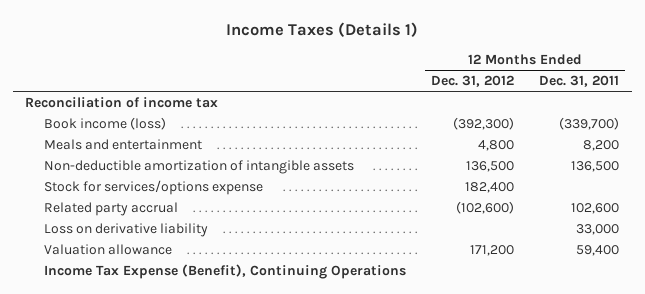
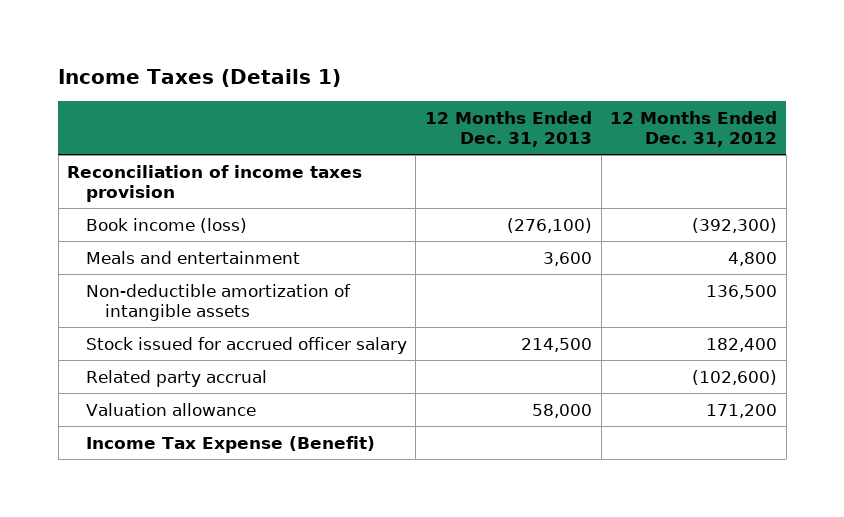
- | 12 Months Ended Dec. 31, 2012 | 12 Months Ended Dec. 31, 2011
+ | 12 Months Ended Dec. 31, 2013 | 12 Months Ended Dec. 31, 2012
- Reconciliation of income tax
+ Reconciliation of income taxes provision
- Stock for services/options expense | 182,400 |
+ Stock issued for accrued officer salary | 214,500 | 182,400
- Loss on derivative liability | | 33,000
- Income Tax Expense (Benefit), Continuing Operations
+ Income Tax Expense (Benefit)

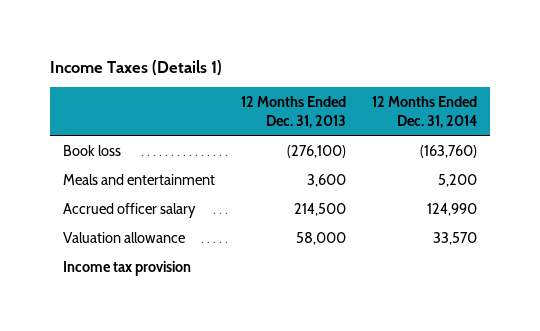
- | 12 Months Ended Dec. 31, 2013 | 12 Months Ended Dec. 31, 2012
+ | 12 Months Ended Dec. 31, 2013 | 12 Months Ended Dec. 31, 2014
- Reconciliation of income taxes provision
- Book income (loss) | (276,100) | (392,300)
+ Book loss | (276,100) | (163,760)
- Non-deductible amortization of intangible assets | | 136,500
- Stock issued for accrued officer salary | 214,500 | 182,400
- Related party accrual | | (102,600)
+ Accrued officer salary | 214,500 | 124,990
- Income Tax Expense (Benefit)
+ Income tax provision

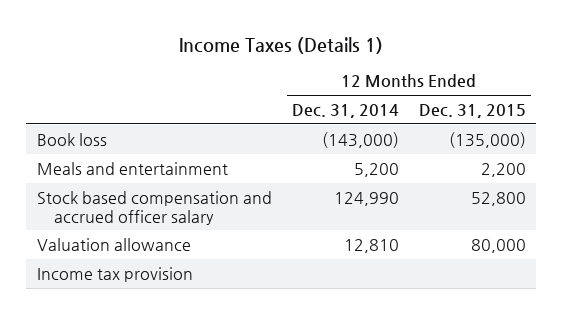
- | 12 Months Ended Dec. 31, 2013 | 12 Months Ended Dec. 31, 2014
+ | 12 Months Ended Dec. 31, 2014 | 12 Months Ended Dec. 31, 2015
- Book loss | (276,100) | (163,760)
+ Book loss | (143,000) | (135,000)
- Accrued officer salary | 214,500 | 124,990
- Valuation allowance | 58,000 | 33,570
+ Stock based compensation and accrued officer salary | 124,990 | 52,800
+ Valuation allowance | 12,810 | 80,000

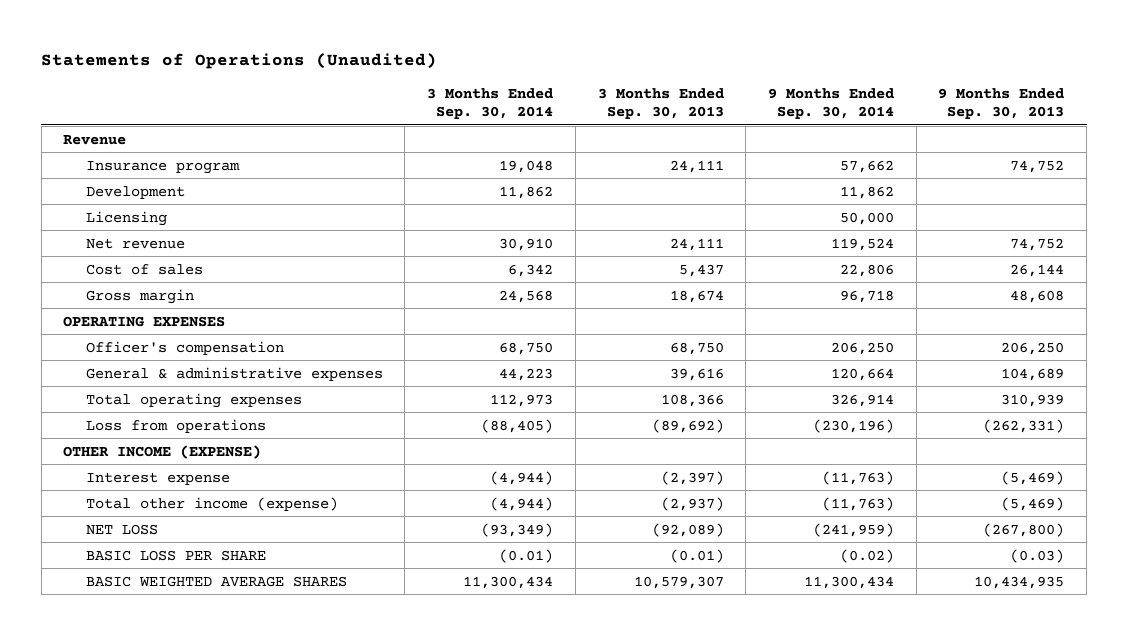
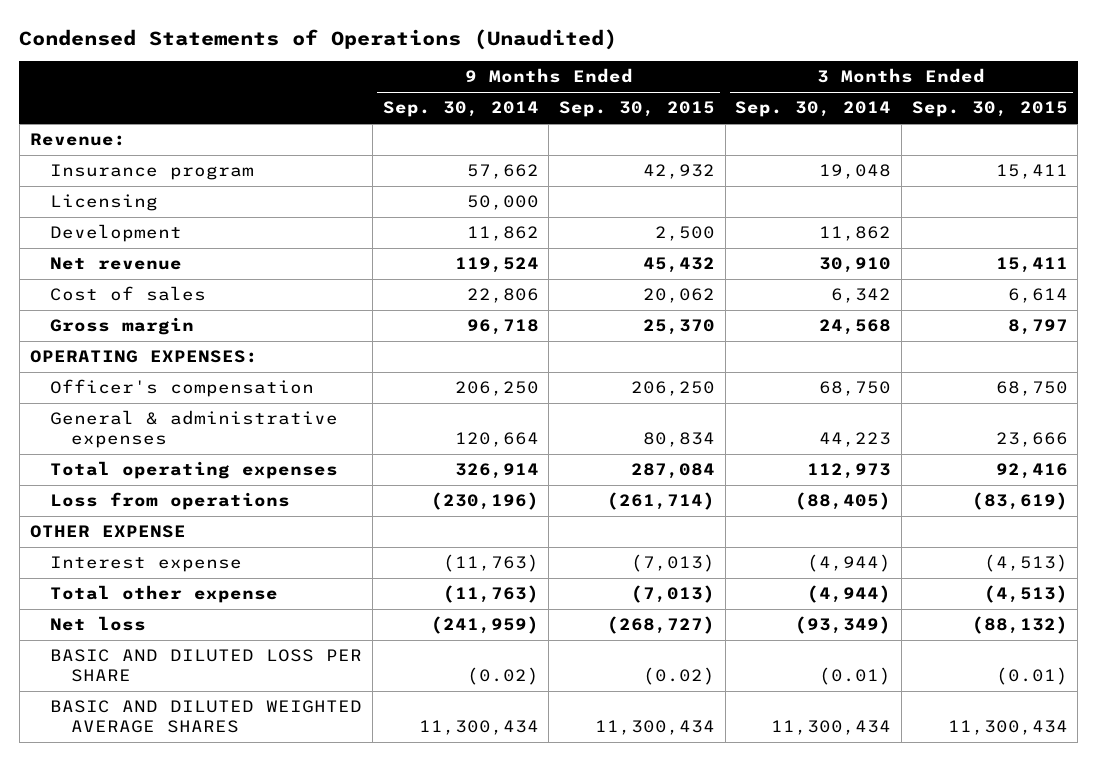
- Statements of Operations (Unaudited)
+ Condensed Statements of Operations (Unaudited)
- | 3 Months Ended Sep. 30, 2014 | 3 Months Ended Sep. 30, 2013 | 9 Months Ended Sep. 30, 2014 | 9 Months Ended Sep. 30, 2013
+ | 9 Months Ended Sep. 30, 2014 | 9 Months Ended Sep. 30, 2015 | 3 Months Ended Sep. 30, 2014 | 3 Months Ended Sep. 30, 2015
- Revenue
+ Revenue:
moved down: Development | 11,862 | 2,500 | 11,862 |
- OPERATING EXPENSES
+ OPERATING EXPENSES:
- OTHER INCOME (EXPENSE)
+ OTHER EXPENSE
- Total other income (expense) | (4,944) | (2,937) | (11,763) | (5,469)
- NET LOSS | (93,349) | (92,089) | (241,959) | (267,800)
- BASIC LOSS PER SHARE | (0.01) | (0.01) | (0.02) | (0.03)
- BASIC WEIGHTED AVERAGE SHARES | 11,300,434 | 10,579,307 | 11,300,434 | 10,434,935
+ Total other expense | (11,763) | (7,013) | (4,944) | (4,513)
+ Net loss | (241,959) | (268,727) | (93,349) | (88,132)
+ BASIC AND DILUTED LOSS PER SHARE | (0.02) | (0.02) | (0.01) | (0.01)
+ BASIC AND DILUTED WEIGHTED AVERAGE SHARES | 11,300,434 | 11,300,434 | 11,300,434 | 11,300,434

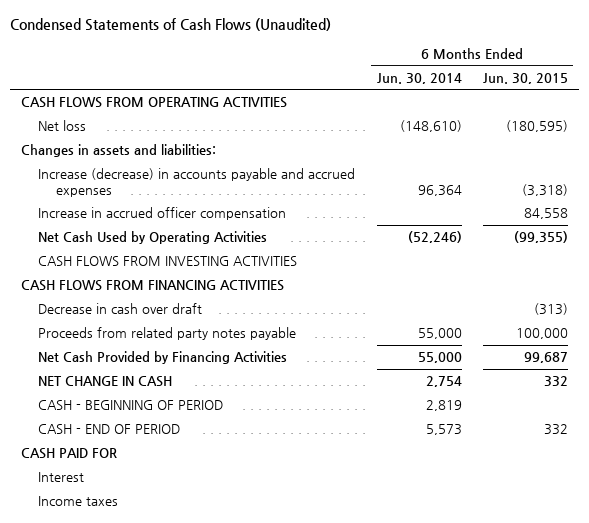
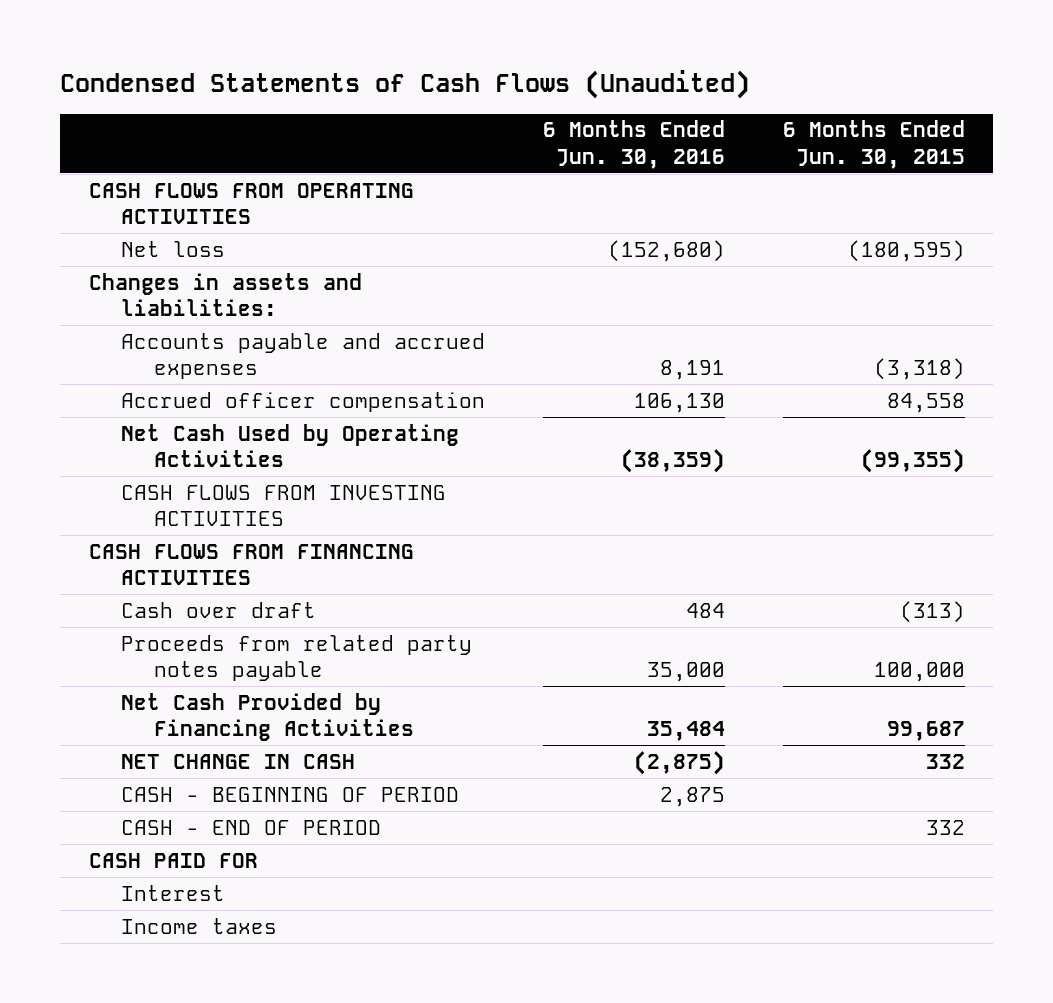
- | 6 Months Ended Jun. 30, 2014 | 6 Months Ended Jun. 30, 2015
+ | 6 Months Ended Jun. 30, 2016 | 6 Months Ended Jun. 30, 2015
- Increase (decrease) in accounts payable and accrued expenses | 96,364 | (3,318)
- Increase in accrued officer compensation | | 84,558
+ Accounts payable and accrued expenses | 8,191 | (3,318)
+ Accrued officer compensation | 106,130 | 84,558
- Decrease in cash over draft | | (313)
+ Cash over draft | 484 | (313)

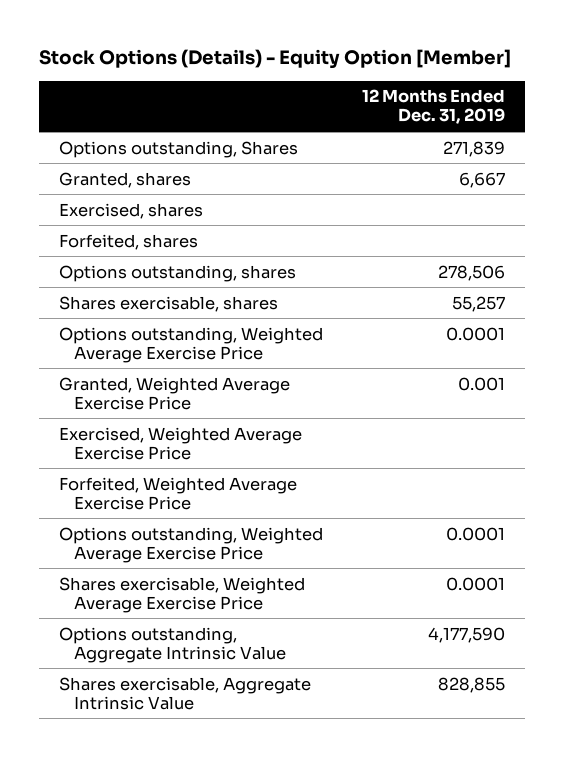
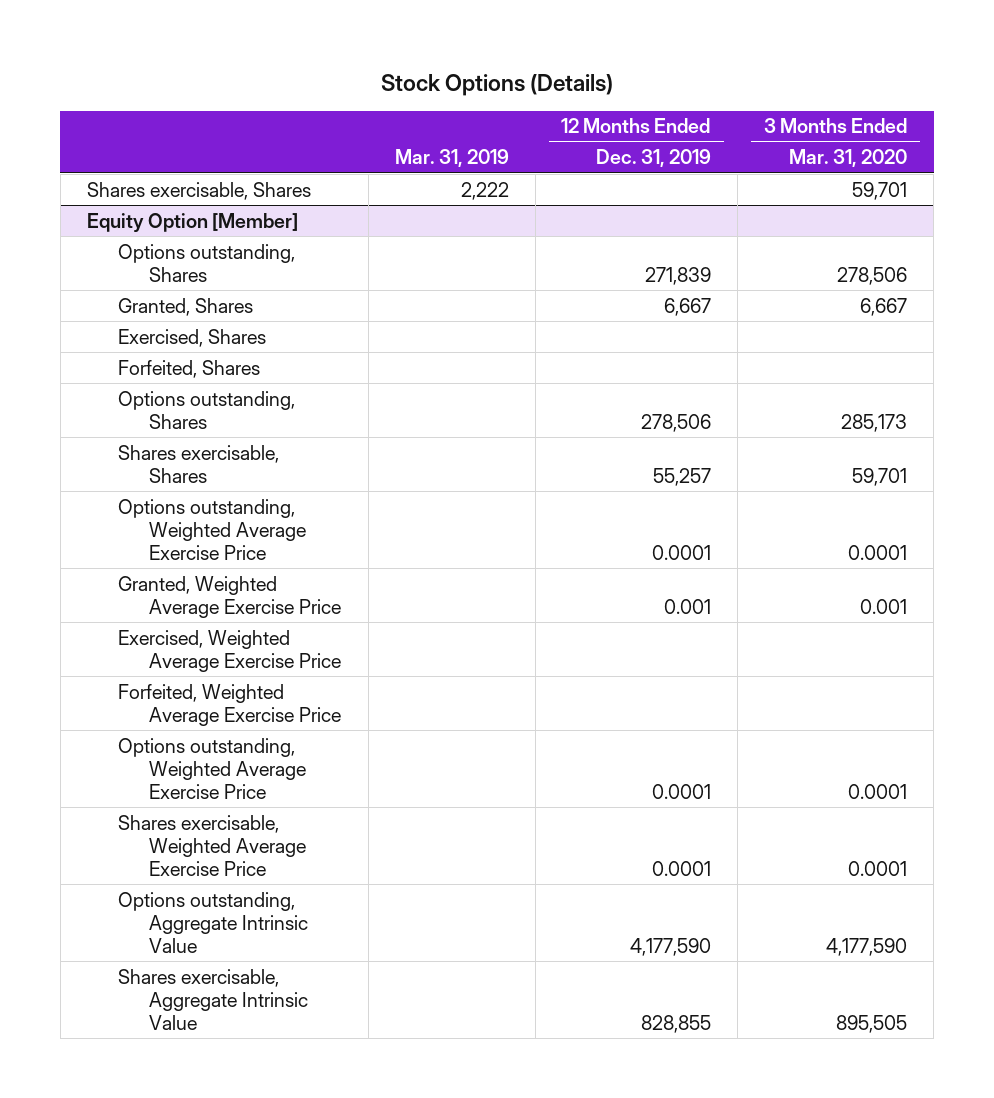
- Stock Options (Details) - Equity Option [Member]
+ Stock Options (Details)
- | 12 Months Ended Dec. 31, 2019
+ | Mar. 31, 2019 | 12 Months Ended Dec. 31, 2019 | 3 Months Ended Mar. 31, 2020
+ Shares exercisable, Shares | 2,222 | | 59,701
+ Equity Option [Member]
- Granted, shares | 6,667
- Exercised, shares
- Forfeited, shares
- Options outstanding, shares | 278,506
- Shares exercisable, shares | 55,257
+ Granted, Shares | | 6,667 | 6,667
+ Exercised, Shares
+ Forfeited, Shares
+ Options outstanding, Shares | | 278,506 | 285,173
+ Shares exercisable, Shares | | 55,257 | 59,701

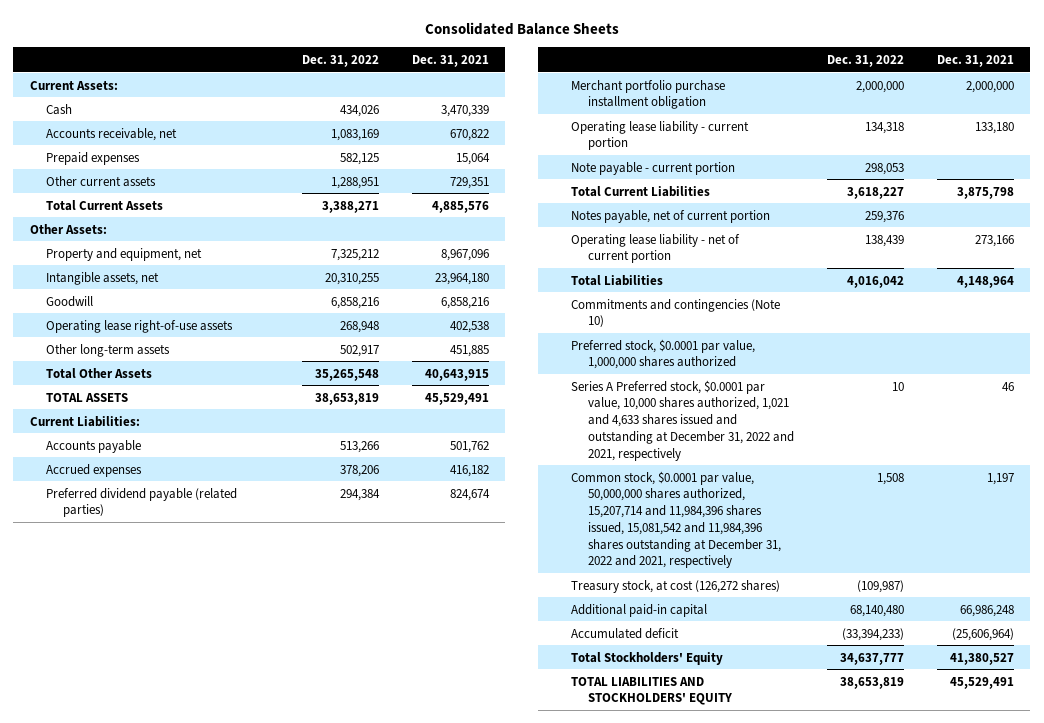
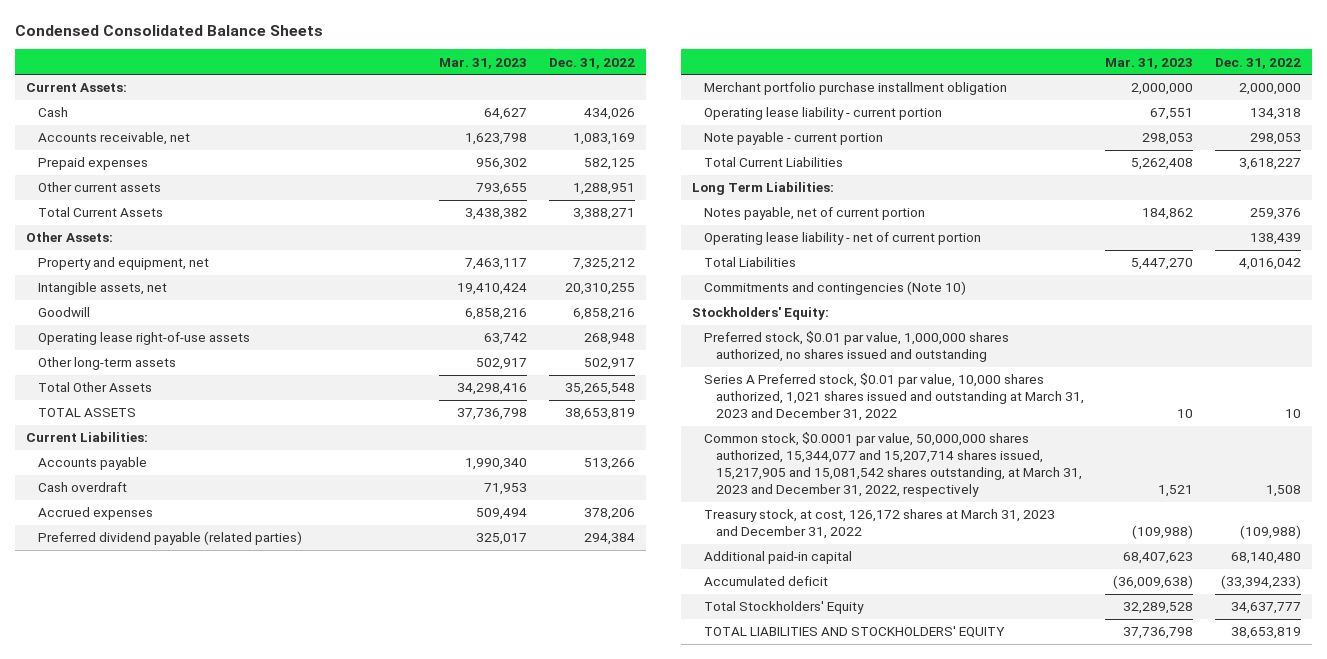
- Consolidated Balance Sheets
+ Condensed Consolidated Balance Sheets
- | Dec. 31, 2022 | Dec. 31, 2021
+ | Mar. 31, 2023 | Dec. 31, 2022
+ Cash overdraft | 71,953 |
+ Long Term Liabilities:
- Preferred stock, $0.0001 par value, 1,000,000 shares authorized
- Series A Preferred stock, $0.0001 par value, 10,000 shares authorized, 1,021 and 4,633 shares issued and outstanding at December 31, 2022 and 2021, respectively | 10 | 46
- Common stock, $0.0001 par value, 50,000,000 shares authorized, 15,207,714 and 11,984,396 shares issued, 15,081,542 and 11,984,396 shares outstanding at December 31, 2022 and 2021, respectively | 1,508 | 1,197
- Treasury stock, at cost (126,272 shares) | (109,987) |
+ Stockholders' Equity:
+ Preferred stock, $0.01 par value, 1,000,000 shares authorized, no shares issued and outstanding
+ Series A Preferred stock, $0.01 par value, 10,000 shares authorized, 1,021 shares issued and outstanding at March 31, 2023 and December 31, 2022 | 10 | 10
+ Common stock, $0.0001 par value, 50,000,000 shares authorized, 15,344,077 and 15,207,714 shares issued, 15,217,905 and 15,081,542 shares outstanding, at March 31, 2023 and December 31, 2022, respectively | 1,521 | 1,508
+ Treasury stock, at cost, 126,172 shares at March 31, 2023 and December 31, 2022 | (109,988) | (109,988)

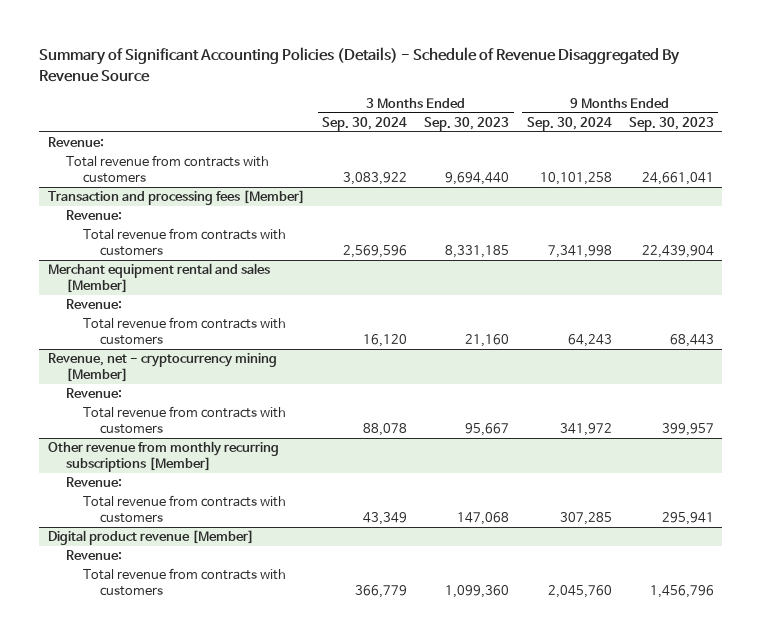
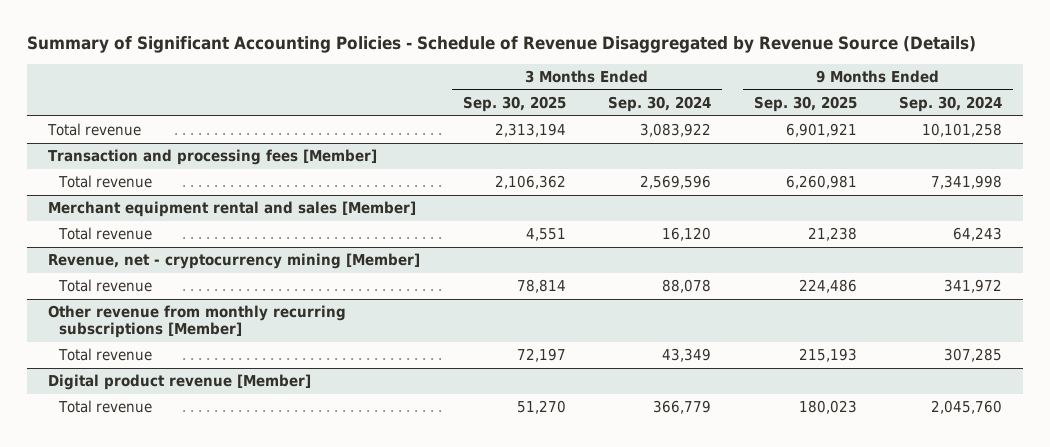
- Summary of Significant Accounting Policies (Details) - Schedule of Revenue Disaggregated By Revenue Source
+ Summary of Significant Accounting Policies - Schedule of Revenue Disaggregated by Revenue Source (Details)
- | 3 Months Ended Sep. 30, 2024 | 3 Months Ended Sep. 30, 2023 | 9 Months Ended Sep. 30, 2024 | 9 Months Ended Sep. 30, 2023
+ | 3 Months Ended Sep. 30, 2025 | 3 Months Ended Sep. 30, 2024 | 9 Months Ended Sep. 30, 2025 | 9 Months Ended Sep. 30, 2024
- Revenue:
- Total revenue from contracts with customers | 3,083,922 | 9,694,440 | 10,101,258 | 24,661,041
+ Total revenue | 2,313,194 | 3,083,922 | 6,901,921 | 10,101,258
@ Transaction and processing fees [Member]
- Revenue:
- Total revenue from contracts with customers | 2,569,596 | 8,331,185 | 7,341,998 | 22,439,904
+ Total revenue | 2,106,362 | 2,569,596 | 6,260,981 | 7,341,998
@ Merchant equipment rental and sales [Member]
- Revenue:
- Total revenue from contracts with customers | 16,120 | 21,160 | 64,243 | 68,443
+ Total revenue | 4,551 | 16,120 | 21,238 | 64,243
@ Revenue, net - cryptocurrency mining [Member]
- Revenue:
- Total revenue from contracts with customers | 88,078 | 95,667 | 341,972 | 399,957
+ Total revenue | 78,814 | 88,078 | 224,486 | 341,972
@ Other revenue from monthly recurring subscriptions [Member]
- Revenue:
- Total revenue from contracts with customers | 43,349 | 147,068 | 307,285 | 295,941
+ Total revenue | 72,197 | 43,349 | 215,193 | 307,285
@ Digital product revenue [Member]
- Revenue:
- Total revenue from contracts with customers | 366,779 | 1,099,360 | 2,045,760 | 1,456,796
+ Total revenue | 51,270 | 366,779 | 180,023 | 2,045,760

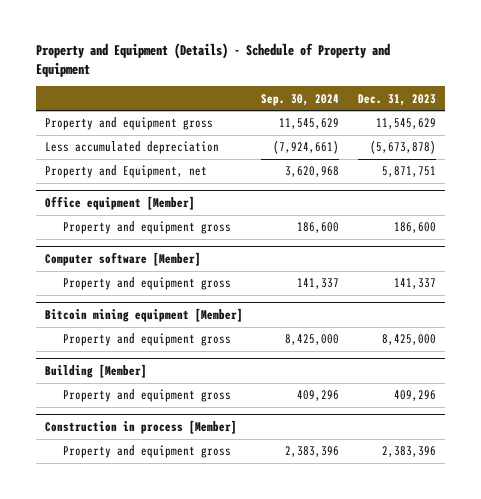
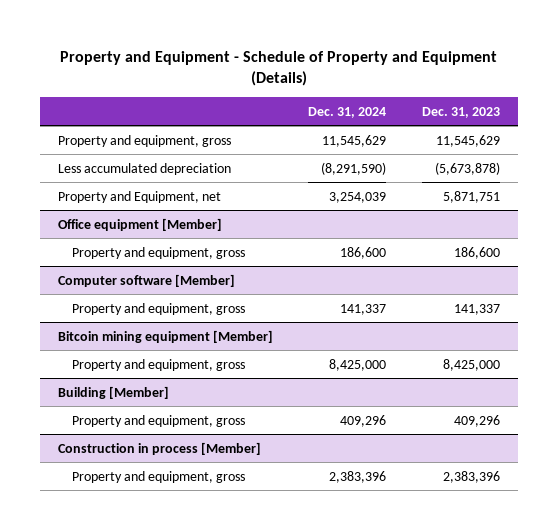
- Property and Equipment (Details) - Schedule of Property and Equipment
+ Property and Equipment - Schedule of Property and Equipment (Details)
- | Sep. 30, 2024 | Dec. 31, 2023
+ | Dec. 31, 2024 | Dec. 31, 2023
- Property and equipment gross | 11,545,629 | 11,545,629
+ Property and equipment, gross | 11,545,629 | 11,545,629
@ Office equipment [Member]
- Property and equipment gross | 186,600 | 186,600
+ Property and equipment, gross | 186,600 | 186,600
@ Computer software [Member]
- Property and equipment gross | 141,337 | 141,337
+ Property and equipment, gross | 141,337 | 141,337
@ Bitcoin mining equipment [Member]
- Property and equipment gross | 8,425,000 | 8,425,000
+ Property and equipment, gross | 8,425,000 | 8,425,000
@ Building [Member]
- Property and equipment gross | 409,296 | 409,296
+ Property and equipment, gross | 409,296 | 409,296
@ Construction in process [Member]
- Property and equipment gross | 2,383,396 | 2,383,396
+ Property and equipment, gross | 2,383,396 | 2,383,396

